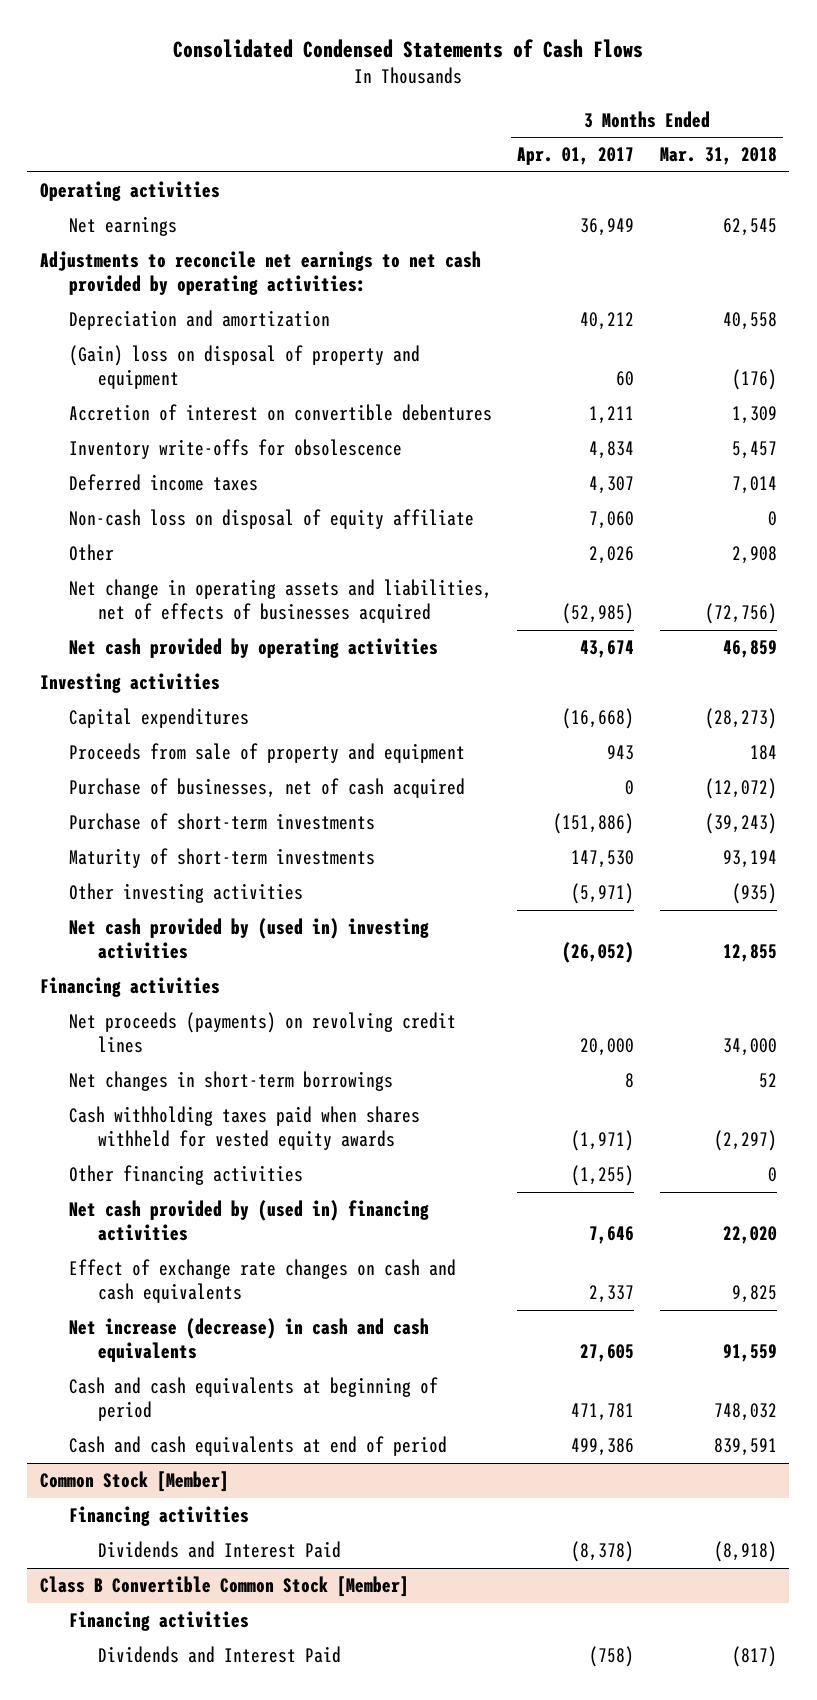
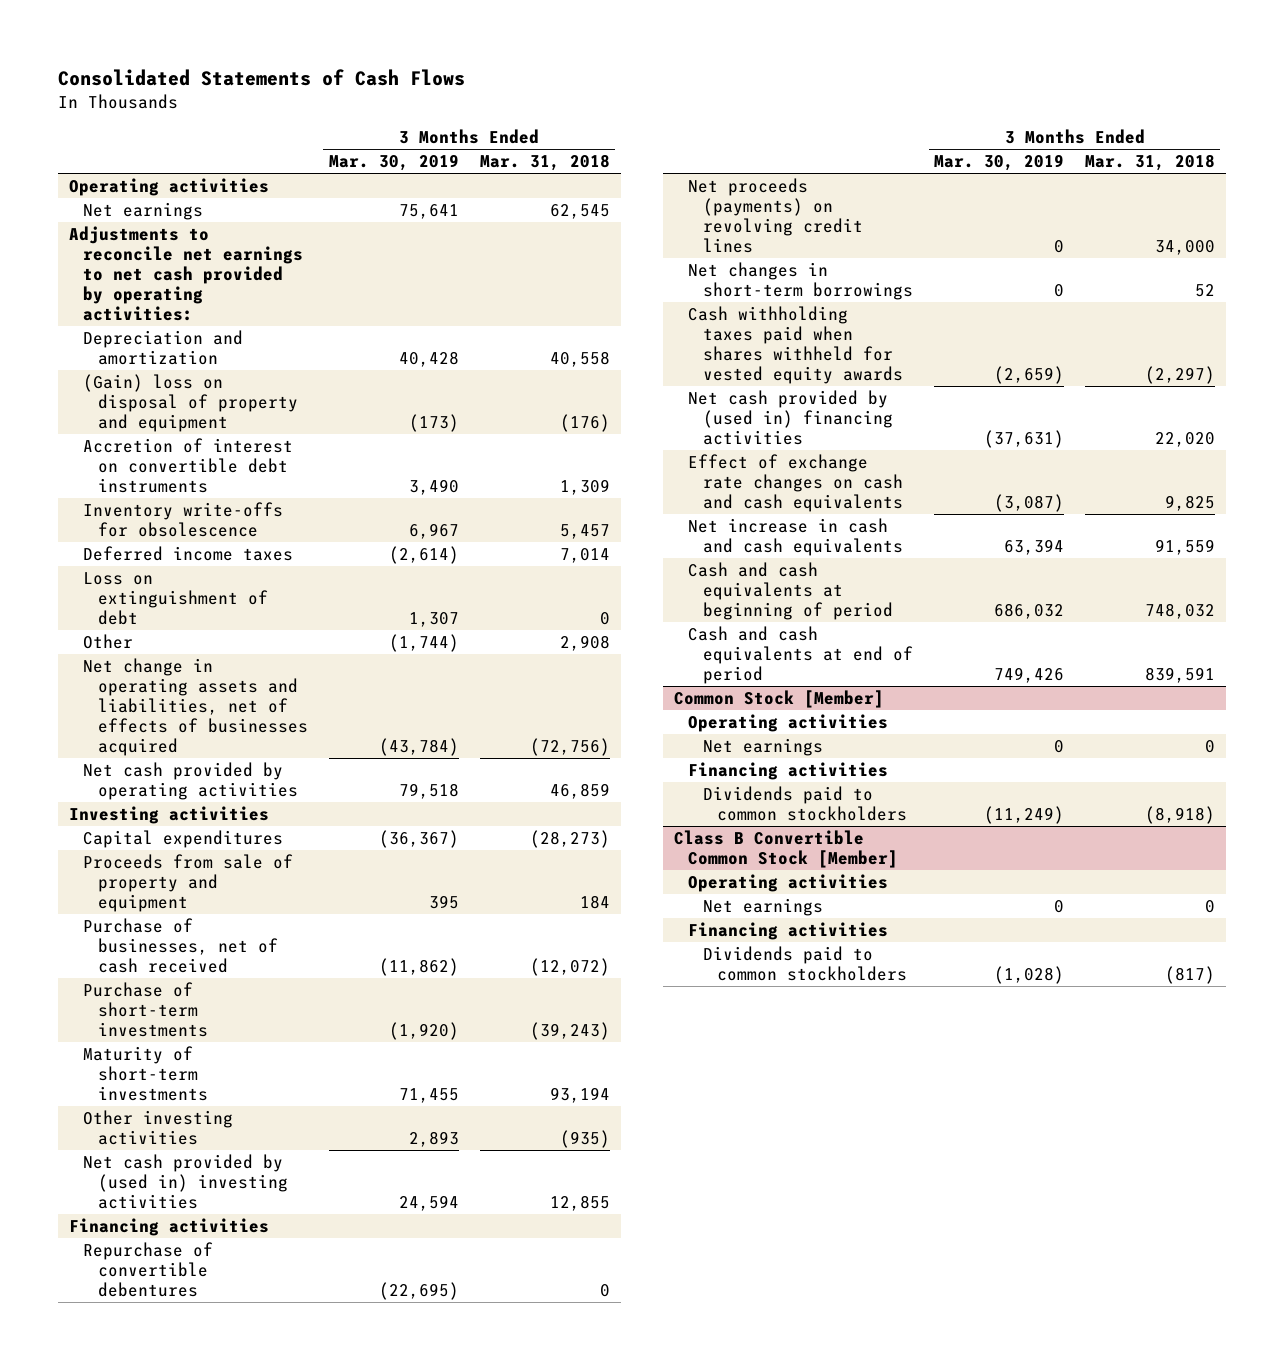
- Consolidated Condensed Statements of Cash Flows
+ Consolidated Statements of Cash Flows
- | 3 Months Ended Apr. 01, 2017 | 3 Months Ended Mar. 31, 2018
+ | 3 Months Ended Mar. 30, 2019 | 3 Months Ended Mar. 31, 2018
- Accretion of interest on convertible debentures | 1,211 | 1,309
+ Accretion of interest on convertible debt instruments | 3,490 | 1,309
- Non-cash loss on disposal of equity affiliate | 7,060 | 0
+ Loss on extinguishment of debt | 1,307 | 0
- Purchase of businesses, net of cash acquired | 0 | (12,072)
+ Purchase of businesses, net of cash received | (11,862) | (12,072)
+ Repurchase of convertible debentures | (22,695) | 0
- Other financing activities | (1,255) | 0
- Net increase (decrease) in cash and cash equivalents | 27,605 | 91,559
+ Net increase in cash and cash equivalents | 63,394 | 91,559
@ Common Stock [Member]
+ Operating activities
+ Net earnings | 0 | 0
- Dividends and Interest Paid | (8,378) | (8,918)
+ Dividends paid to common stockholders | (11,249) | (8,918)
@ Class B Convertible Common Stock [Member]
+ Operating activities
+ Net earnings | 0 | 0
- Dividends and Interest Paid | (758) | (817)
+ Dividends paid to common stockholders | (1,028) | (817)

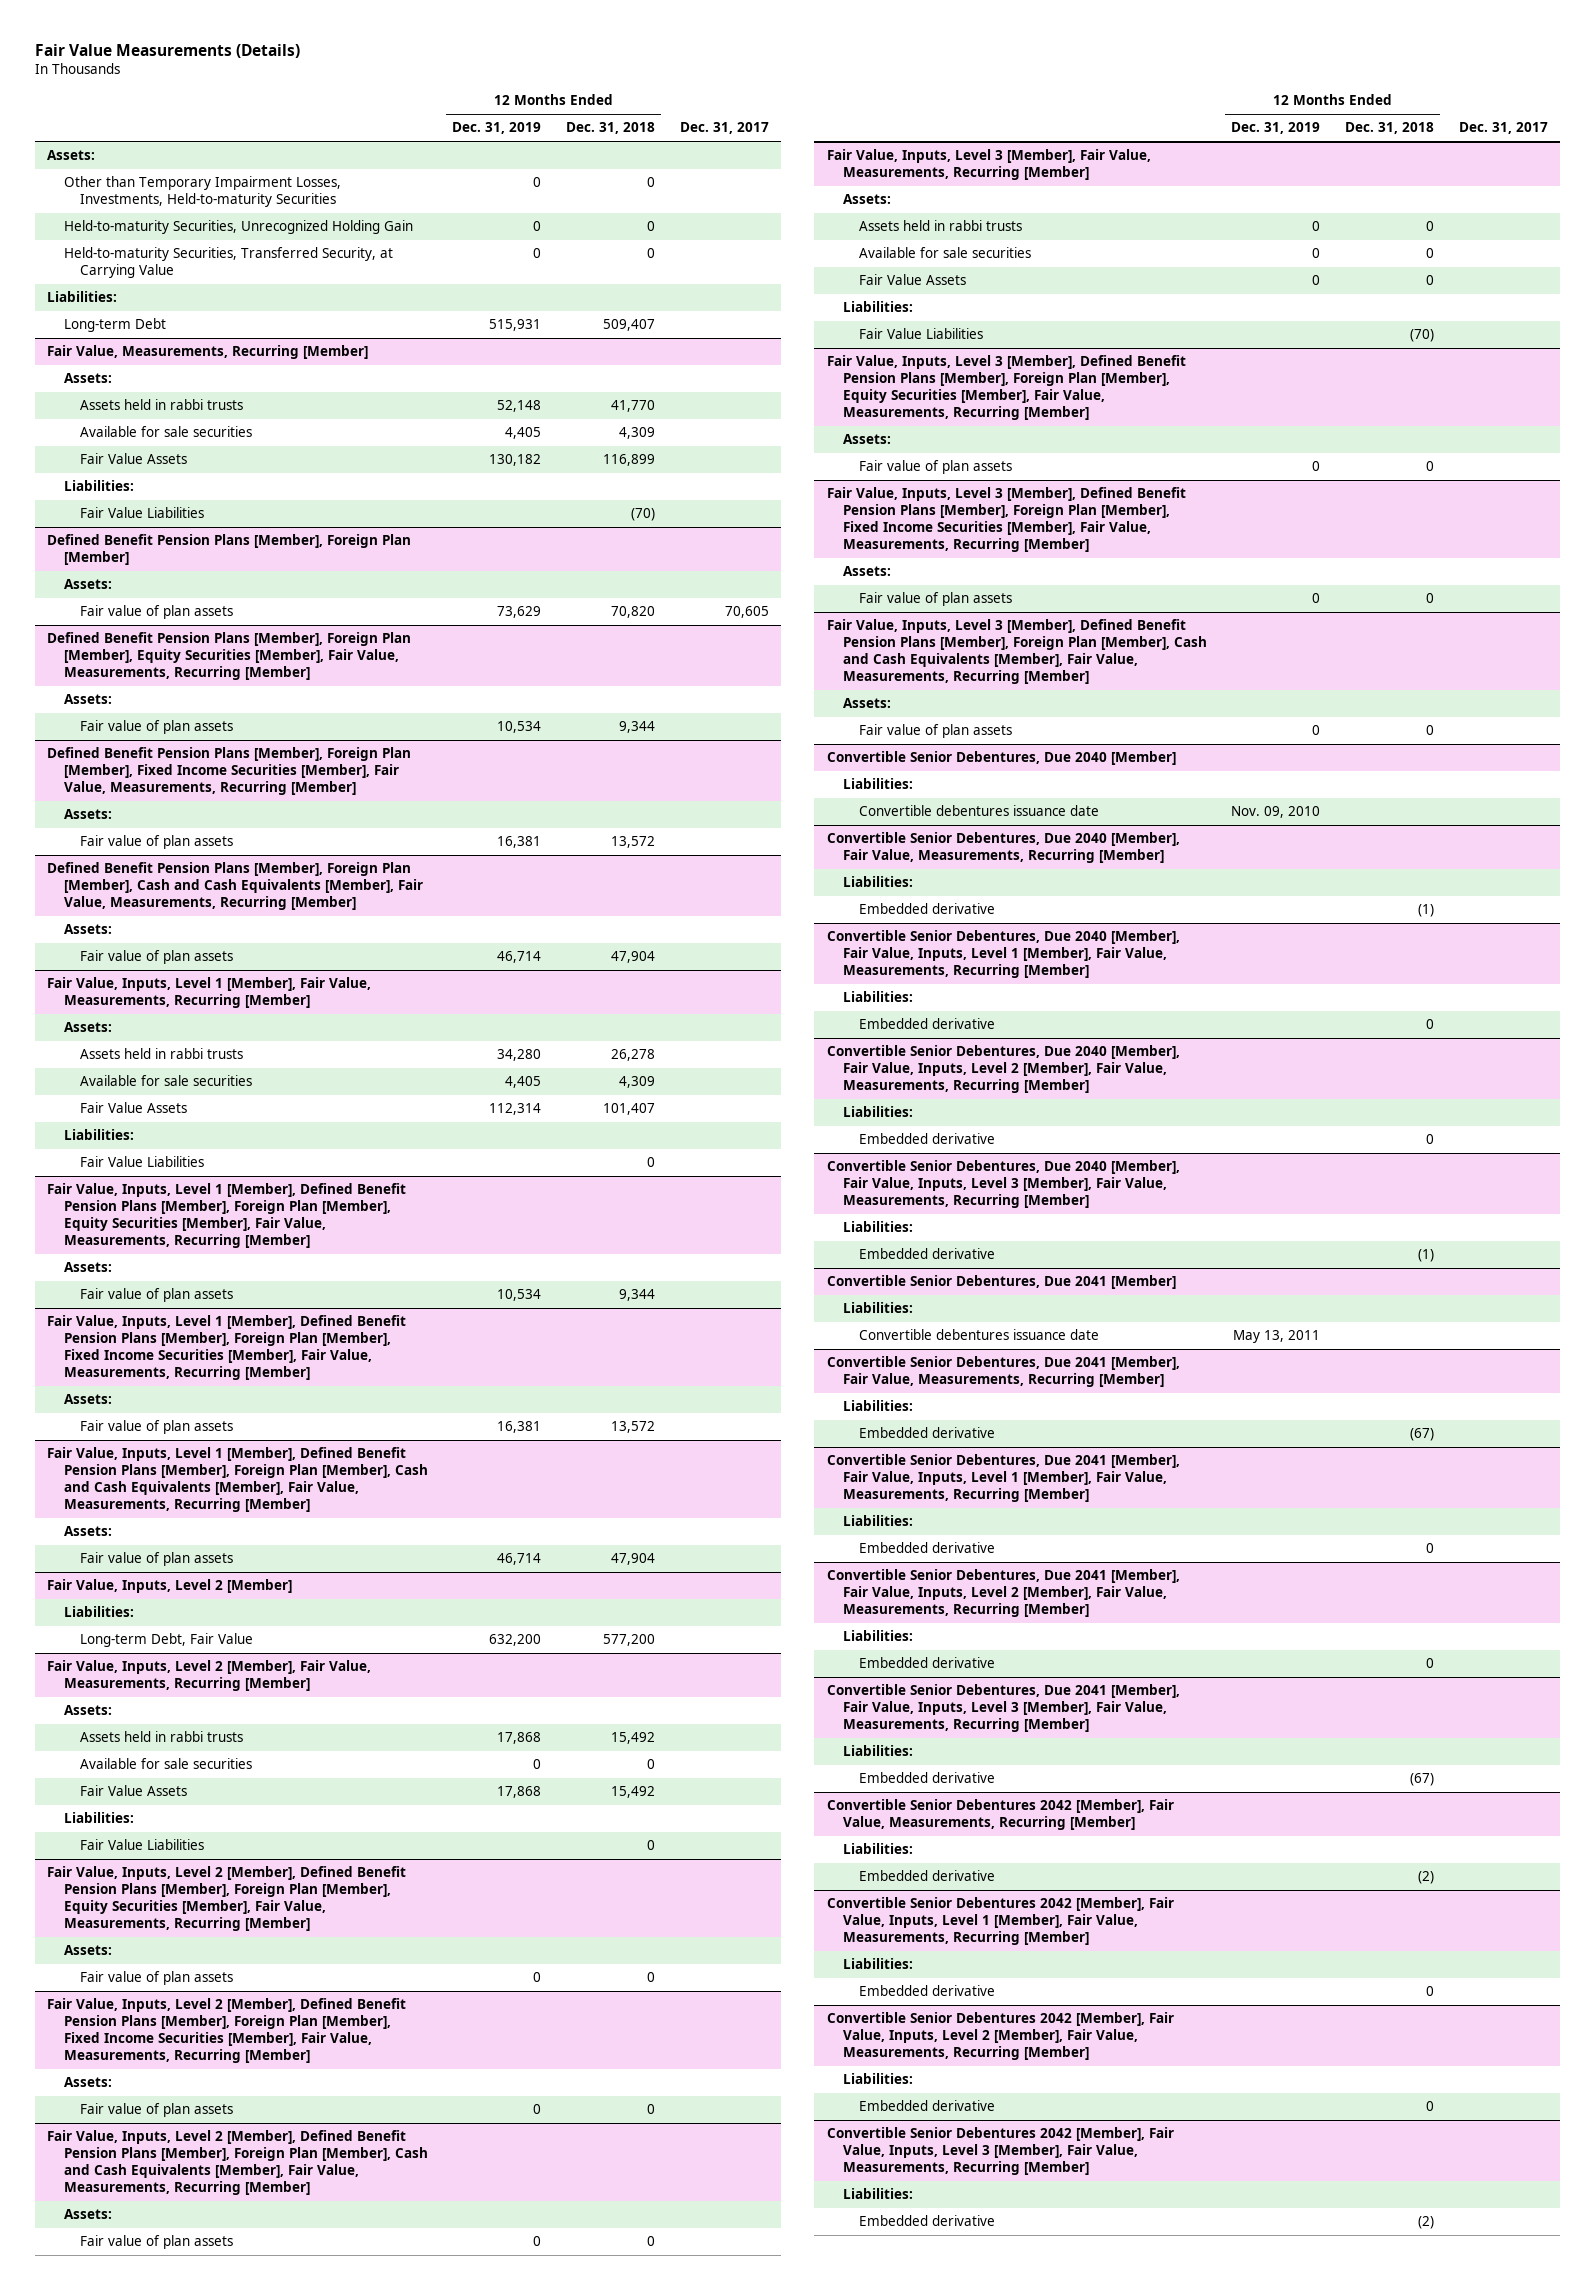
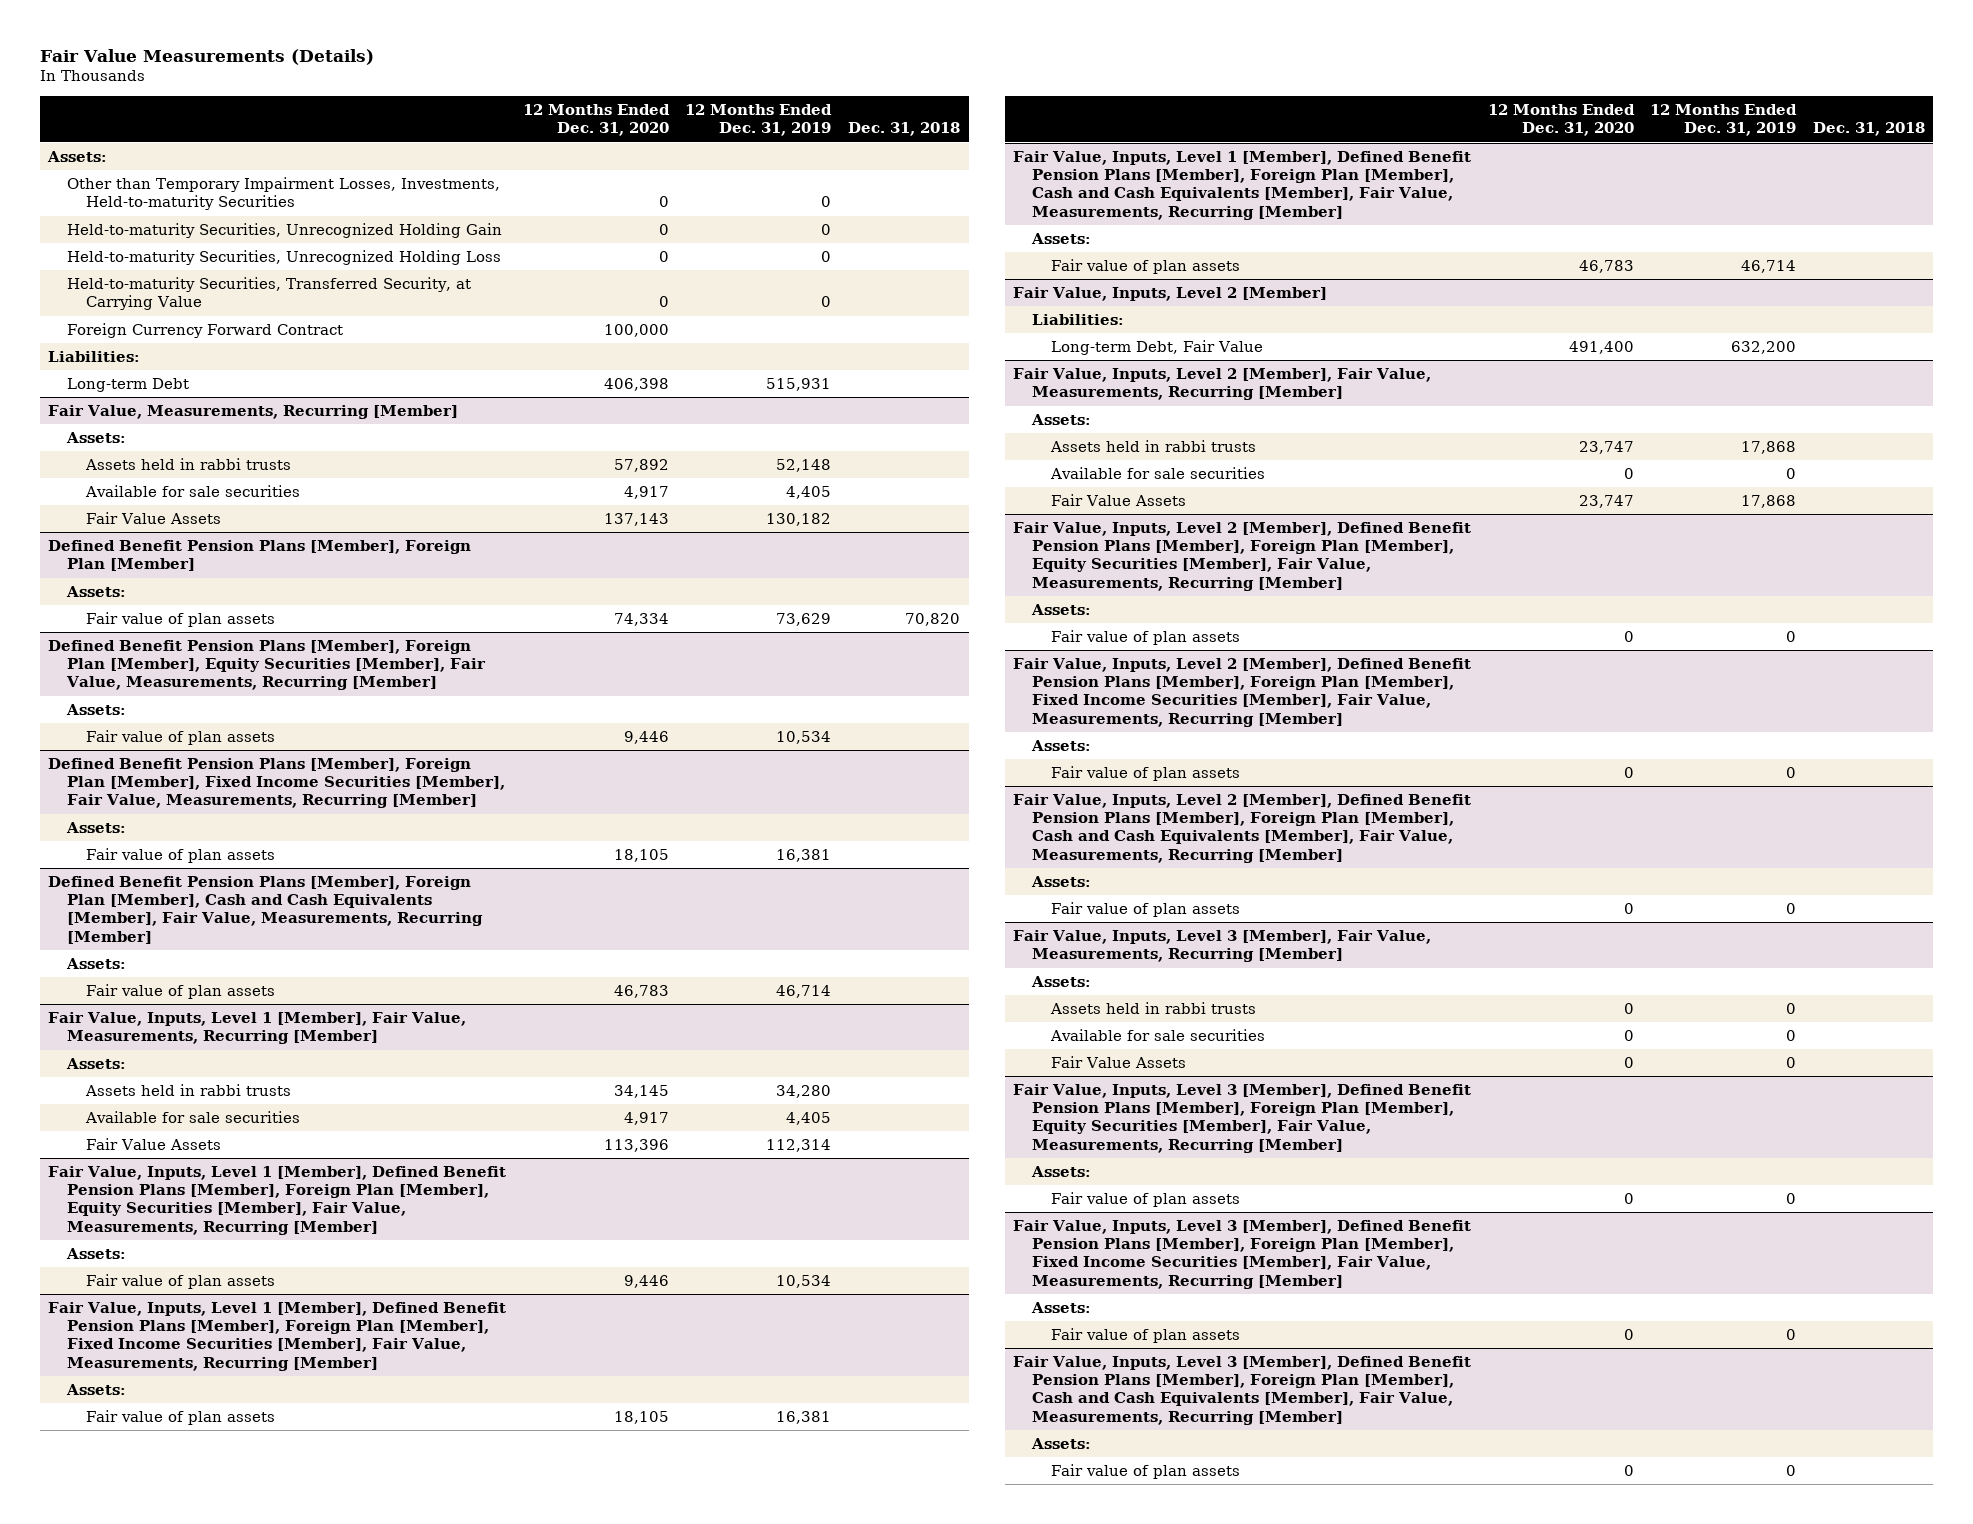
- | 12 Months Ended Dec. 31, 2019 | 12 Months Ended Dec. 31, 2018 | Dec. 31, 2017
+ | 12 Months Ended Dec. 31, 2020 | 12 Months Ended Dec. 31, 2019 | Dec. 31, 2018
+ Held-to-maturity Securities, Unrecognized Holding Loss | 0 | 0 |
+ Foreign Currency Forward Contract | 100,000 | |
@ Fair Value, Measurements, Recurring [Member]
- Liabilities:
- Fair Value Liabilities | | (70) |
@ Fair Value, Inputs, Level 1 [Member], Fair Value, Measurements, Recurring [Member]
- Liabilities:
- Fair Value Liabilities | | 0 |
@ Fair Value, Inputs, Level 2 [Member], Fair Value, Measurements, Recurring [Member]
- Liabilities:
- Fair Value Liabilities | | 0 |
@ Fair Value, Inputs, Level 3 [Member], Fair Value, Measurements, Recurring [Member]
- Liabilities:
- Fair Value Liabilities | | (70) |
- Convertible Senior Debentures, Due 2040 [Member]
- Liabilities:
- Convertible debentures issuance date | Nov. 09, 2010 | |
- Convertible Senior Debentures, Due 2040 [Member], Fair Value, Measurements, Recurring [Member]
- Liabilities:
- Embedded derivative | | (1) |
- Convertible Senior Debentures, Due 2040 [Member], Fair Value, Inputs, Level 1 [Member], Fair Value, Measurements, Recurring [Member]
- Liabilities:
- Embedded derivative | | 0 |
- Convertible Senior Debentures, Due 2040 [Member], Fair Value, Inputs, Level 2 [Member], Fair Value, Measurements, Recurring [Member]
- Liabilities:
- Embedded derivative | | 0 |
- Convertible Senior Debentures, Due 2040 [Member], Fair Value, Inputs, Level 3 [Member], Fair Value, Measurements, Recurring [Member]
- Liabilities:
- Embedded derivative | | (1) |
- Convertible Senior Debentures, Due 2041 [Member]
- Liabilities:
- Convertible debentures issuance date | May 13, 2011 | |
- Convertible Senior Debentures, Due 2041 [Member], Fair Value, Measurements, Recurring [Member]
- Liabilities:
- Embedded derivative | | (67) |
- Convertible Senior Debentures, Due 2041 [Member], Fair Value, Inputs, Level 1 [Member], Fair Value, Measurements, Recurring [Member]
- Liabilities:
- Embedded derivative | | 0 |
- Convertible Senior Debentures, Due 2041 [Member], Fair Value, Inputs, Level 2 [Member], Fair Value, Measurements, Recurring [Member]
- Liabilities:
- Embedded derivative | | 0 |
- Convertible Senior Debentures, Due 2041 [Member], Fair Value, Inputs, Level 3 [Member], Fair Value, Measurements, Recurring [Member]
- Liabilities:
- Embedded derivative | | (67) |
- Convertible Senior Debentures 2042 [Member], Fair Value, Measurements, Recurring [Member]
- Liabilities:
- Embedded derivative | | (2) |
- Convertible Senior Debentures 2042 [Member], Fair Value, Inputs, Level 1 [Member], Fair Value, Measurements, Recurring [Member]
- Liabilities:
- Embedded derivative | | 0 |
- Convertible Senior Debentures 2042 [Member], Fair Value, Inputs, Level 2 [Member], Fair Value, Measurements, Recurring [Member]
- Liabilities:
- Embedded derivative | | 0 |
- Convertible Senior Debentures 2042 [Member], Fair Value, Inputs, Level 3 [Member], Fair Value, Measurements, Recurring [Member]
- Liabilities:
- Embedded derivative | | (2) |

